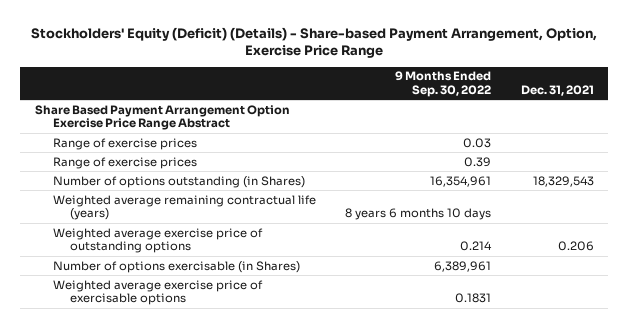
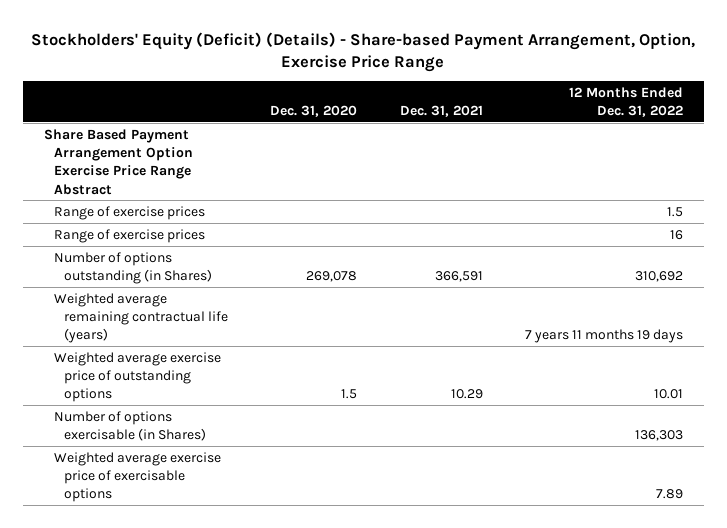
- | 9 Months Ended Sep. 30, 2022 | Dec. 31, 2021
+ | Dec. 31, 2020 | Dec. 31, 2021 | 12 Months Ended Dec. 31, 2022
- Number of options outstanding (in Shares) | 16,354,961 | 18,329,543
+ Number of options outstanding (in Shares) | 269,078 | 366,591 | 310,692
- Weighted average exercise price of outstanding options | 0.214 | 0.206
+ Weighted average exercise price of outstanding options | 1.5 | 10.29 | 10.01

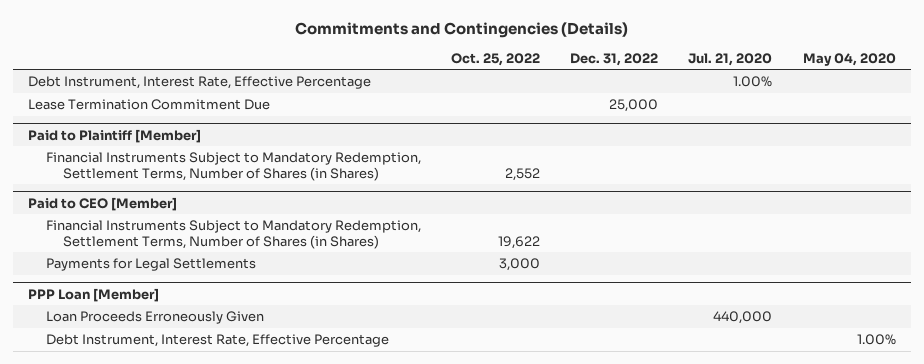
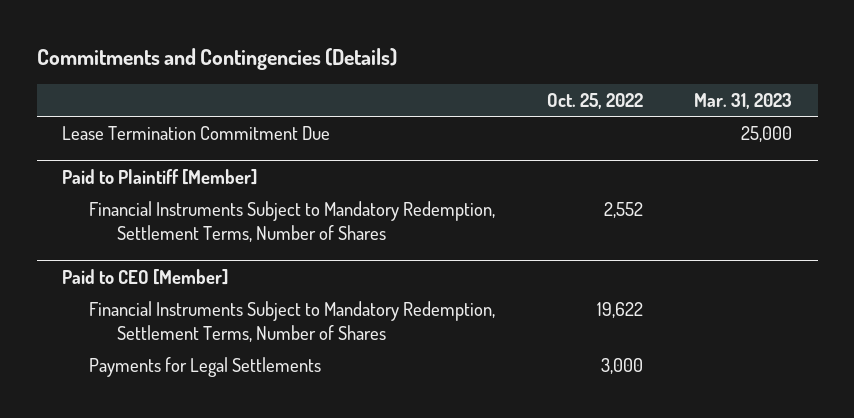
- | Oct. 25, 2022 | Dec. 31, 2022 | Jul. 21, 2020 | May 04, 2020
+ | Oct. 25, 2022 | Mar. 31, 2023
- Debt Instrument, Interest Rate, Effective Percentage | | | 1.00% |
@ Paid to Plaintiff [Member]
- Financial Instruments Subject to Mandatory Redemption, Settlement Terms, Number of Shares (in Shares) | 2,552 | | |
+ Financial Instruments Subject to Mandatory Redemption, Settlement Terms, Number of Shares | 2,552 |
@ Paid to CEO [Member]
- Financial Instruments Subject to Mandatory Redemption, Settlement Terms, Number of Shares (in Shares) | 19,622 | | |
+ Financial Instruments Subject to Mandatory Redemption, Settlement Terms, Number of Shares | 19,622 |
- PPP Loan [Member]
- Loan Proceeds Erroneously Given | | | 440,000 |
- Debt Instrument, Interest Rate, Effective Percentage | | | | 1.00%

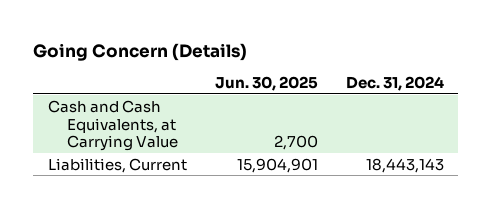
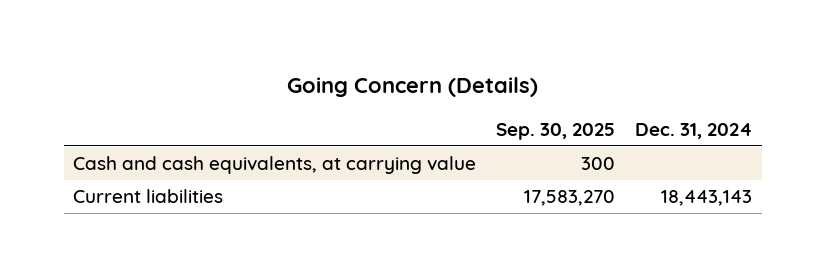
- | Jun. 30, 2025 | Dec. 31, 2024
+ | Sep. 30, 2025 | Dec. 31, 2024
- Cash and Cash Equivalents, at Carrying Value | 2,700 |
- Liabilities, Current | 15,904,901 | 18,443,143
+ Cash and cash equivalents, at carrying value | 300 |
+ Current liabilities | 17,583,270 | 18,443,143

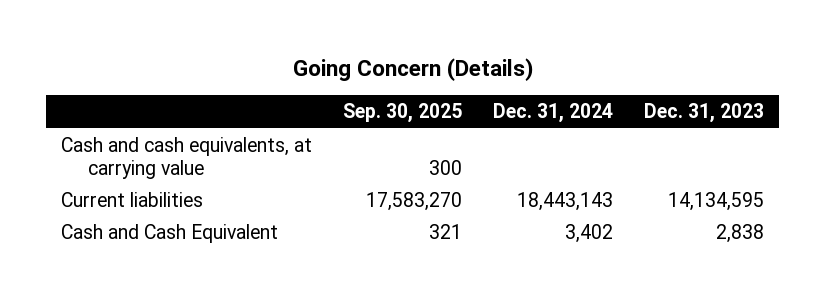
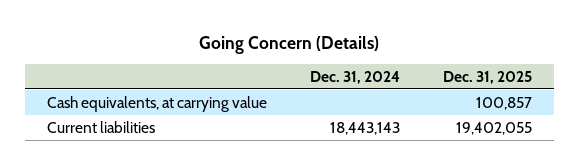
- | Sep. 30, 2025 | Dec. 31, 2024 | Dec. 31, 2023
+ | Dec. 31, 2024 | Dec. 31, 2025
- Cash and cash equivalents, at carrying value | 300 | |
+ Cash equivalents, at carrying value | | 100,857
- Cash and Cash Equivalent | 321 | 3,402 | 2,838

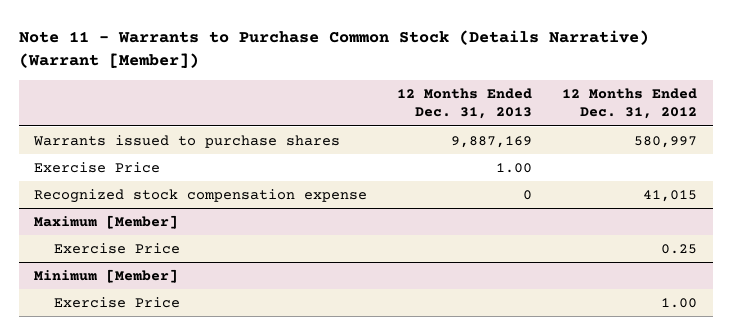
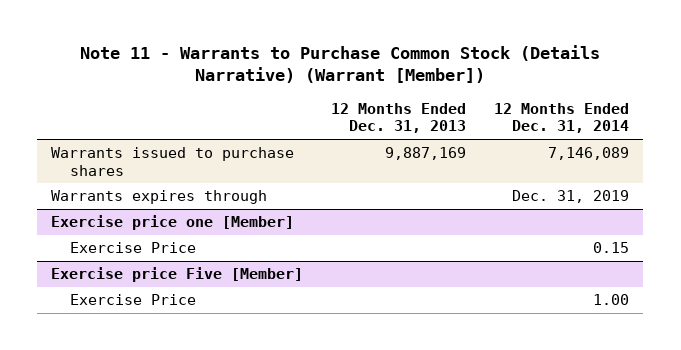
- | 12 Months Ended Dec. 31, 2013 | 12 Months Ended Dec. 31, 2012
+ | 12 Months Ended Dec. 31, 2013 | 12 Months Ended Dec. 31, 2014
- Exercise Price | 1.00 |
- Recognized stock compensation expense | 0 | 41,015
- Maximum [Member]
- Exercise Price | | 0.25
- Minimum [Member]
- Exercise Price | | 1.00
+ Warrants expires through | | Dec. 31, 2019
+ Exercise price one [Member]
+ Exercise Price | | 0.15
+ Exercise price Five [Member]
+ Exercise Price | | 1.00

